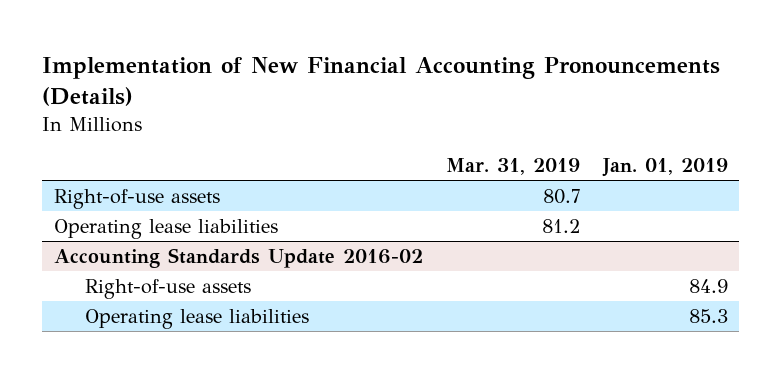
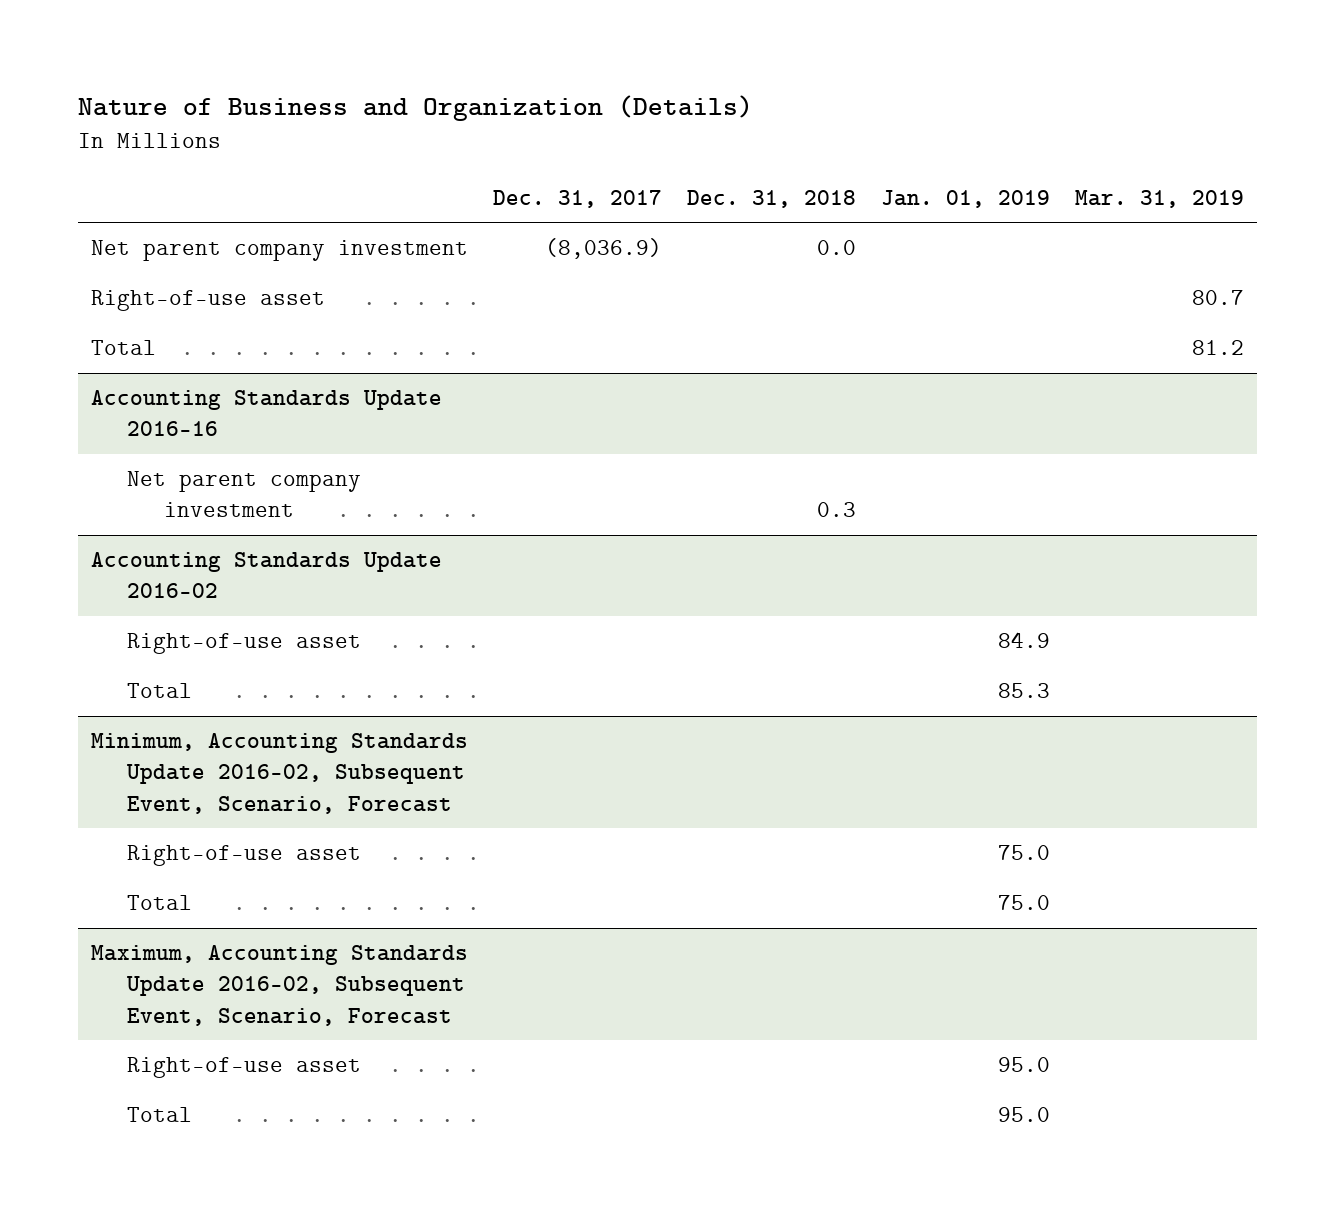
- Implementation of New Financial Accounting Pronouncements (Details)
+ Nature of Business and Organization (Details)
- | Mar. 31, 2019 | Jan. 01, 2019
+ | Dec. 31, 2017 | Dec. 31, 2018 | Jan. 01, 2019 | Mar. 31, 2019
- Right-of-use assets | 80.7 |
- Operating lease liabilities | 81.2 |
+ Net parent company investment | (8,036.9) | 0.0 | |
+ Right-of-use asset | | | | 80.7
+ Total | | | | 81.2
+ Accounting Standards Update 2016-16
+ Net parent company investment | | 0.3 | |
@ Accounting Standards Update 2016-02
- Right-of-use assets | | 84.9
- Operating lease liabilities | | 85.3
+ Right-of-use asset | | | 84.9 |
+ Total | | | 85.3 |
+ Minimum, Accounting Standards Update 2016-02, Subsequent Event, Scenario, Forecast
+ Right-of-use asset | | | 75.0 |
+ Total | | | 75.0 |
+ Maximum, Accounting Standards Update 2016-02, Subsequent Event, Scenario, Forecast
+ Right-of-use asset | | | 95.0 |
+ Total | | | 95.0 |

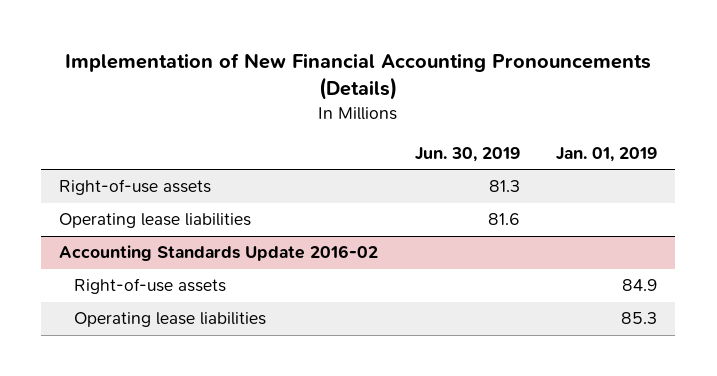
- Nature of Business and Organization (Details)
+ Implementation of New Financial Accounting Pronouncements (Details)
- | Dec. 31, 2017 | Dec. 31, 2018 | Jan. 01, 2019 | Mar. 31, 2019
+ | Jun. 30, 2019 | Jan. 01, 2019
- Net parent company investment | (8,036.9) | 0.0 | |
- Right-of-use asset | | | | 80.7
- Total | | | | 81.2
- Accounting Standards Update 2016-16
- Net parent company investment | | 0.3 | |
+ Right-of-use assets | 81.3 |
+ Operating lease liabilities | 81.6 |
@ Accounting Standards Update 2016-02
- Right-of-use asset | | | 84.9 |
- Total | | | 85.3 |
- Minimum, Accounting Standards Update 2016-02, Subsequent Event, Scenario, Forecast
- Right-of-use asset | | | 75.0 |
- Total | | | 75.0 |
- Maximum, Accounting Standards Update 2016-02, Subsequent Event, Scenario, Forecast
- Right-of-use asset | | | 95.0 |
- Total | | | 95.0 |
@ Accounting Standards Update 2016-02
+ Right-of-use assets | | 84.9
+ Operating lease liabilities | | 85.3

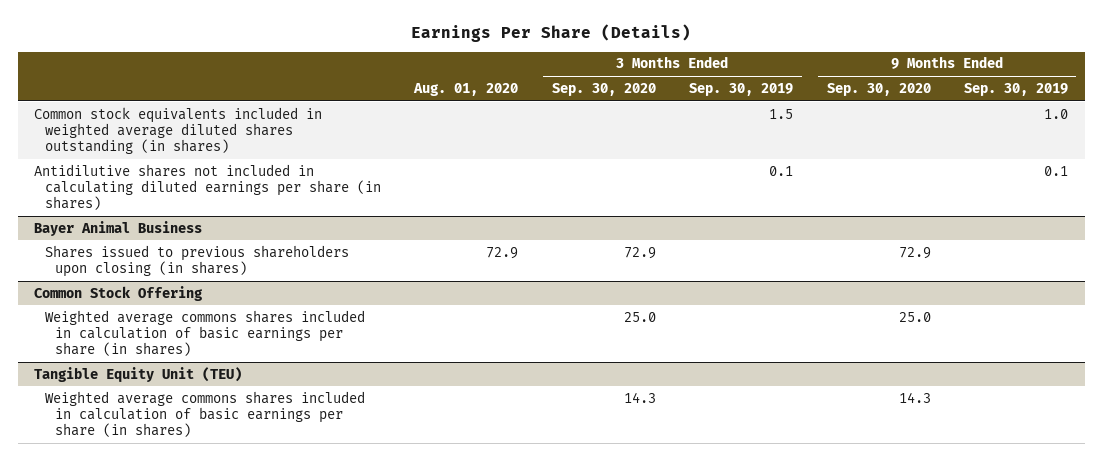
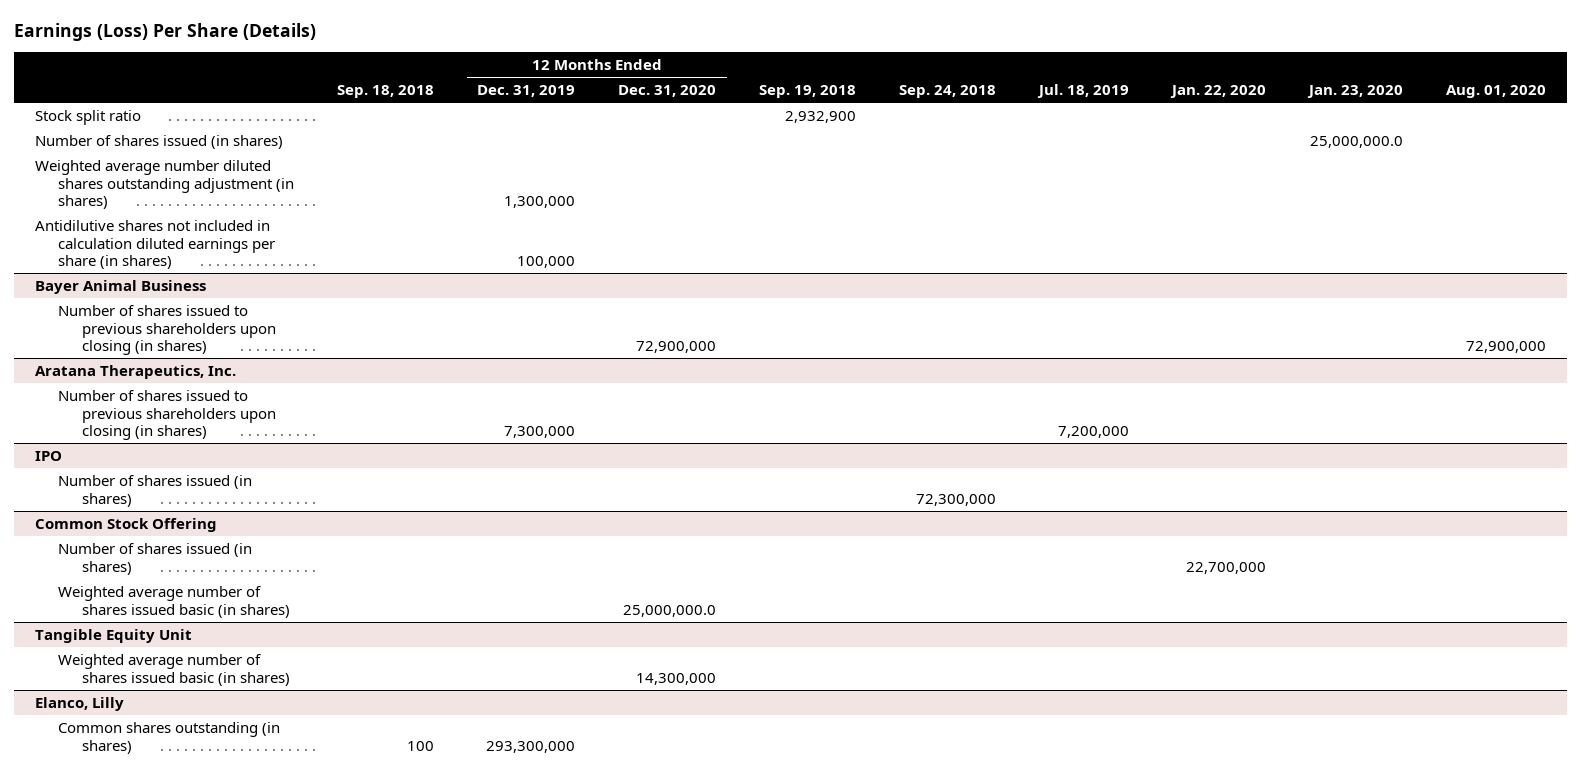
- Earnings Per Share (Details)
+ Earnings (Loss) Per Share (Details)
- | Aug. 01, 2020 | 3 Months Ended Sep. 30, 2020 | 3 Months Ended Sep. 30, 2019 | 9 Months Ended Sep. 30, 2020 | 9 Months Ended Sep. 30, 2019
+ | Sep. 18, 2018 | 12 Months Ended Dec. 31, 2019 | 12 Months Ended Dec. 31, 2020 | Sep. 19, 2018 | Sep. 24, 2018 | Jul. 18, 2019 | Jan. 22, 2020 | Jan. 23, 2020 | Aug. 01, 2020
- Common stock equivalents included in weighted average diluted shares outstanding (in shares) | | | 1.5 | | 1.0
- Antidilutive shares not included in calculating diluted earnings per share (in shares) | | | 0.1 | | 0.1
+ Stock split ratio | | | | 2,932,900 | | | | |
+ Number of shares issued (in shares) | | | | | | | | 25,000,000.0 |
+ Weighted average number diluted shares outstanding adjustment (in shares) | | 1,300,000 | | | | | | |
+ Antidilutive shares not included in calculation diluted earnings per share (in shares) | | 100,000 | | | | | | |
@ Bayer Animal Business
- Shares issued to previous shareholders upon closing (in shares) | 72.9 | 72.9 | | 72.9 |
+ Number of shares issued to previous shareholders upon closing (in shares) | | | 72,900,000 | | | | | | 72,900,000
+ Aratana Therapeutics, Inc.
+ Number of shares issued to previous shareholders upon closing (in shares) | | 7,300,000 | | | | 7,200,000 | | |
+ IPO
+ Number of shares issued (in shares) | | | | | 72,300,000 | | | |
@ Common Stock Offering
- Weighted average commons shares included in calculation of basic earnings per share (in shares) | | 25.0 | | 25.0 |
- Tangible Equity Unit (TEU)
- Weighted average commons shares included in calculation of basic earnings per share (in shares) | | 14.3 | | 14.3 |
@ Common Stock Offering
+ Number of shares issued (in shares) | | | | | | | 22,700,000 | |
+ Weighted average number of shares issued basic (in shares) | | | 25,000,000.0 | | | | | |
+ Tangible Equity Unit
+ Weighted average number of shares issued basic (in shares) | | | 14,300,000 | | | | | |
+ Elanco, Lilly
+ Common shares outstanding (in shares) | 100 | 293,300,000 | | | | | | |

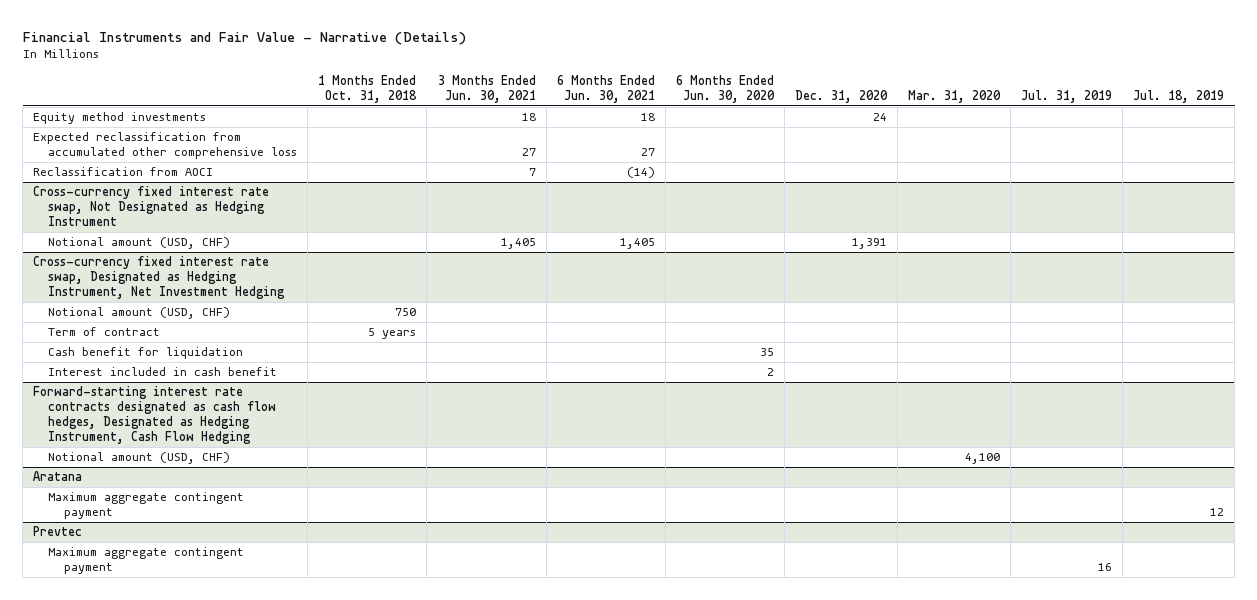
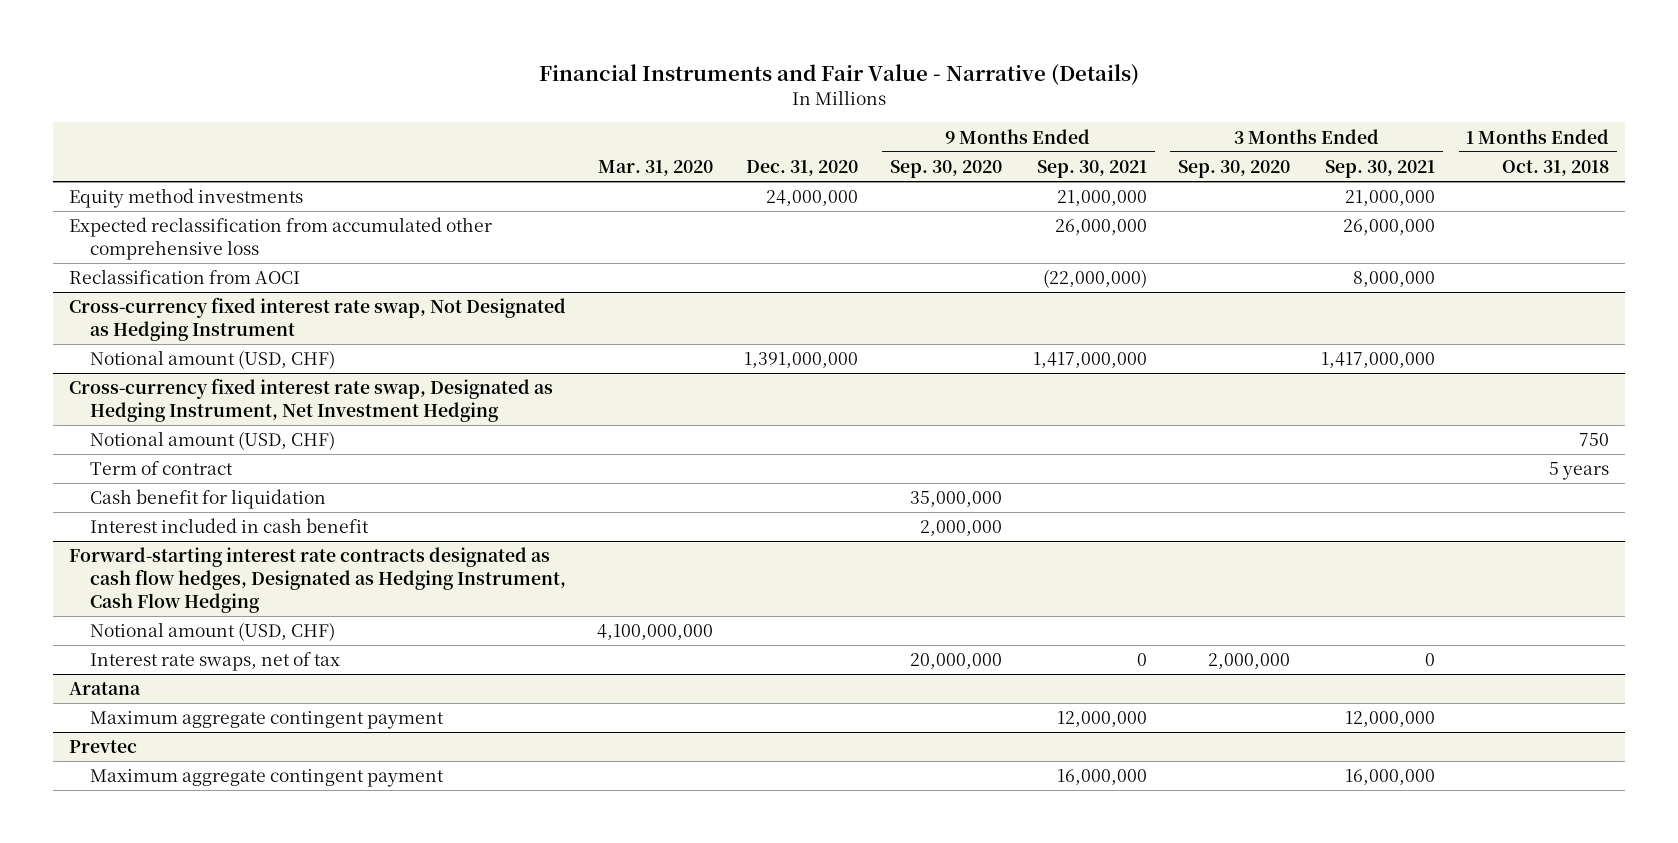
- | 1 Months Ended Oct. 31, 2018 | 3 Months Ended Jun. 30, 2021 | 6 Months Ended Jun. 30, 2021 | 6 Months Ended Jun. 30, 2020 | Dec. 31, 2020 | Mar. 31, 2020 | Jul. 31, 2019 | Jul. 18, 2019
+ | Mar. 31, 2020 | Dec. 31, 2020 | 9 Months Ended Sep. 30, 2020 | 9 Months Ended Sep. 30, 2021 | 3 Months Ended Sep. 30, 2020 | 3 Months Ended Sep. 30, 2021 | 1 Months Ended Oct. 31, 2018
- Equity method investments | | 18 | 18 | | 24 | | |
+ Equity method investments | | 24,000,000 | | 21,000,000 | | 21,000,000 |
@ Cross-currency fixed interest rate swap, Not Designated as Hedging Instrument
- Notional amount (USD, CHF) | | 1,405 | 1,405 | | 1,391 | | |
+ Notional amount (USD, CHF) | | 1,391,000,000 | | 1,417,000,000 | | 1,417,000,000 |
@ Forward-starting interest rate contracts designated as cash flow hedges, Designated as Hedging Instrument, Cash Flow Hedging
- Notional amount (USD, CHF) | | | | | | 4,100 | |
+ Notional amount (USD, CHF) | 4,100,000,000 | | | | | |
+ Interest rate swaps, net of tax | | | 20,000,000 | 0 | 2,000,000 | 0 |

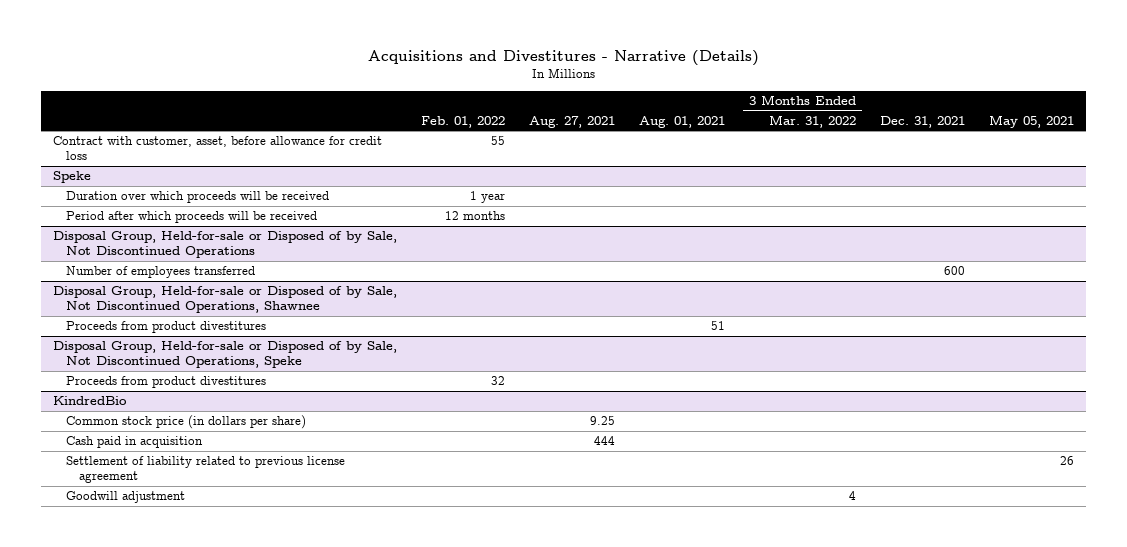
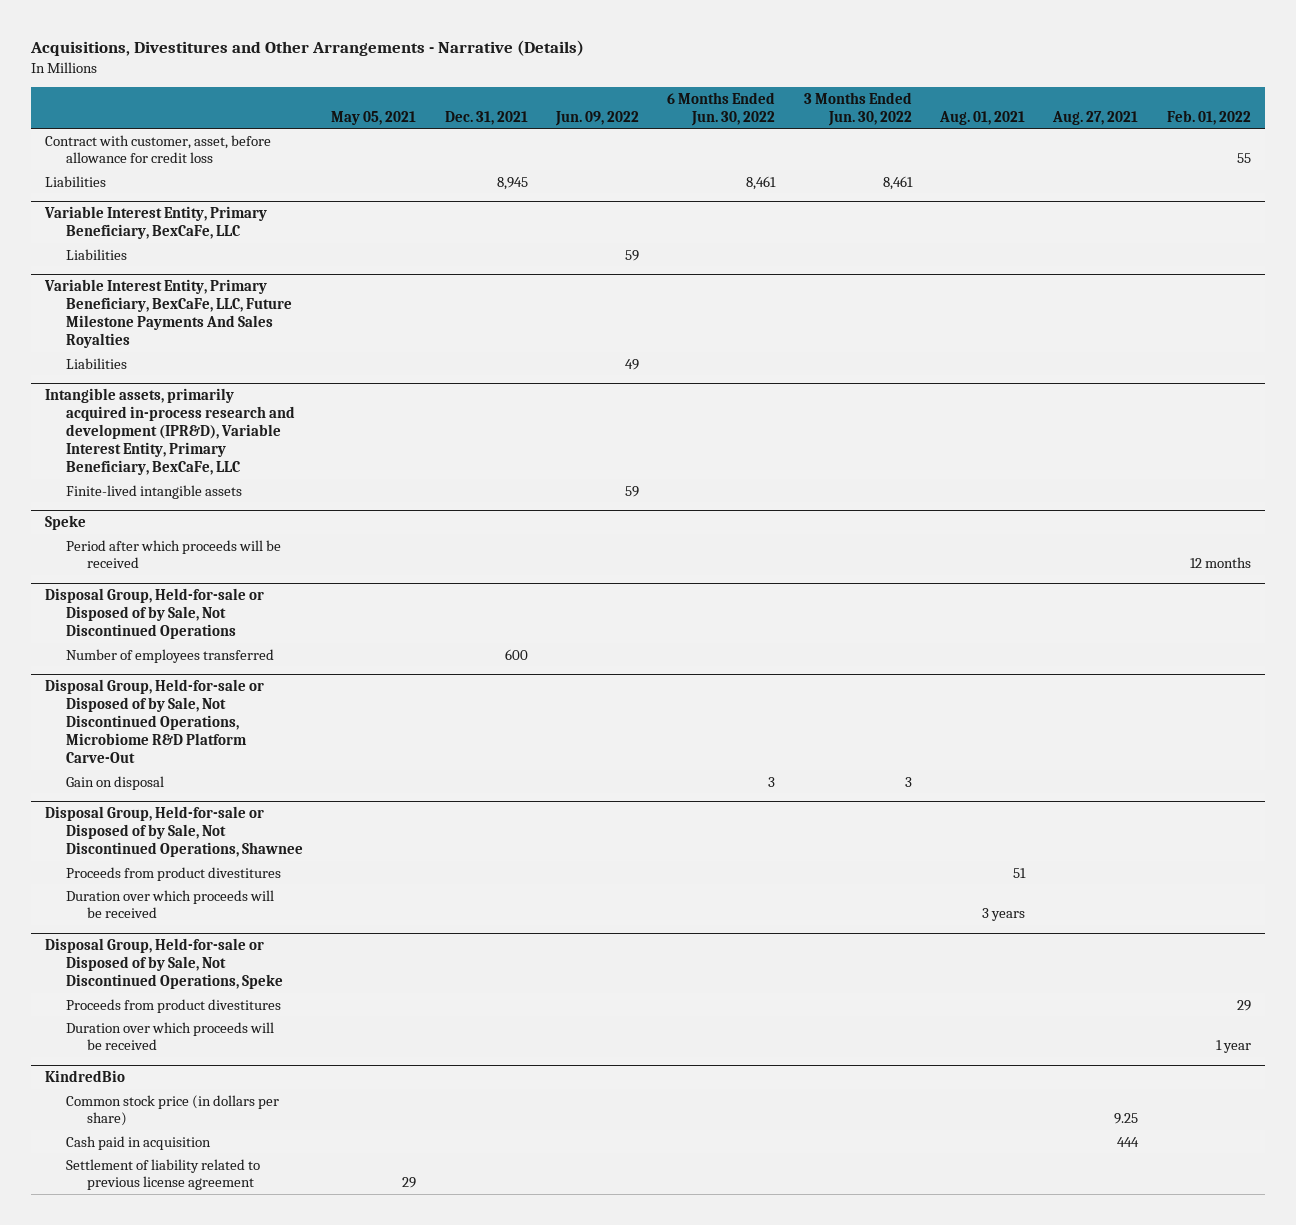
- Acquisitions and Divestitures - Narrative (Details)
+ Acquisitions, Divestitures and Other Arrangements - Narrative (Details)
- | Feb. 01, 2022 | Aug. 27, 2021 | Aug. 01, 2021 | 3 Months Ended Mar. 31, 2022 | Dec. 31, 2021 | May 05, 2021
+ | May 05, 2021 | Dec. 31, 2021 | Jun. 09, 2022 | 6 Months Ended Jun. 30, 2022 | 3 Months Ended Jun. 30, 2022 | Aug. 01, 2021 | Aug. 27, 2021 | Feb. 01, 2022
+ Liabilities | | 8,945 | | 8,461 | 8,461 | | |
+ Variable Interest Entity, Primary Beneficiary, BexCaFe, LLC
+ Liabilities | | | 59 | | | | |
+ Variable Interest Entity, Primary Beneficiary, BexCaFe, LLC, Future Milestone Payments And Sales Royalties
+ Liabilities | | | 49 | | | | |
+ Intangible assets, primarily acquired in-process research and development (IPR&D), Variable Interest Entity, Primary Beneficiary, BexCaFe, LLC
+ Finite-lived intangible assets | | | 59 | | | | |
@ Speke
- Duration over which proceeds will be received | 1 year | | | | |
+ Disposal Group, Held-for-sale or Disposed of by Sale, Not Discontinued Operations, Microbiome R&D Platform Carve-Out
+ Gain on disposal | | | | 3 | 3 | | |
@ Disposal Group, Held-for-sale or Disposed of by Sale, Not Discontinued Operations, Shawnee
+ Duration over which proceeds will be received | | | | | | 3 years | |
@ Disposal Group, Held-for-sale or Disposed of by Sale, Not Discontinued Operations, Speke
- Proceeds from product divestitures | 32 | | | | |
+ Proceeds from product divestitures | | | | | | | | 29
+ Duration over which proceeds will be received | | | | | | | | 1 year
@ KindredBio
- Settlement of liability related to previous license agreement | | | | | | 26
- Goodwill adjustment | | | | 4 | |
+ Settlement of liability related to previous license agreement | 29 | | | | | | |

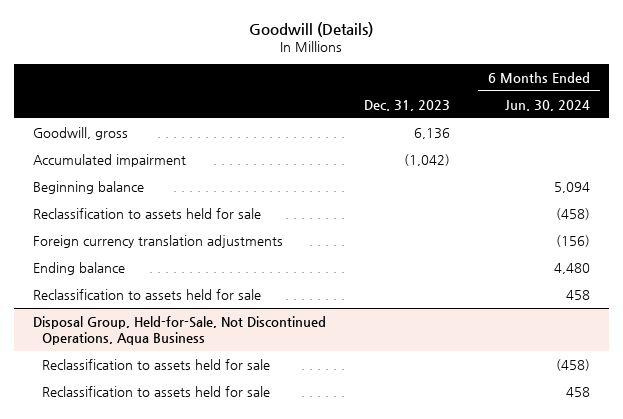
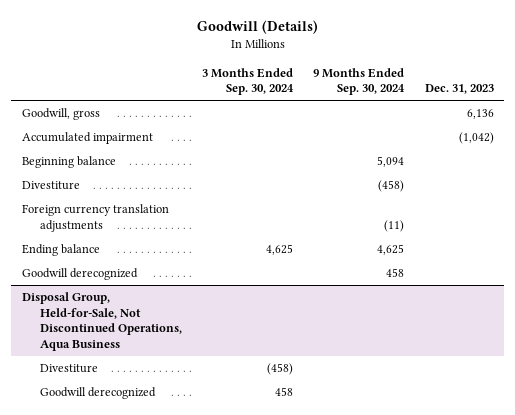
- | Dec. 31, 2023 | 6 Months Ended Jun. 30, 2024
+ | 3 Months Ended Sep. 30, 2024 | 9 Months Ended Sep. 30, 2024 | Dec. 31, 2023
- Reclassification to assets held for sale | | (458)
+ Divestiture | | (458) |
- Reclassification to assets held for sale | | 458
+ Goodwill derecognized | | 458 |
@ Disposal Group, Held-for-Sale, Not Discontinued Operations, Aqua Business
- Reclassification to assets held for sale | | (458)
- Reclassification to assets held for sale | | 458
+ Divestiture | (458) | |
+ Goodwill derecognized | 458 | |

